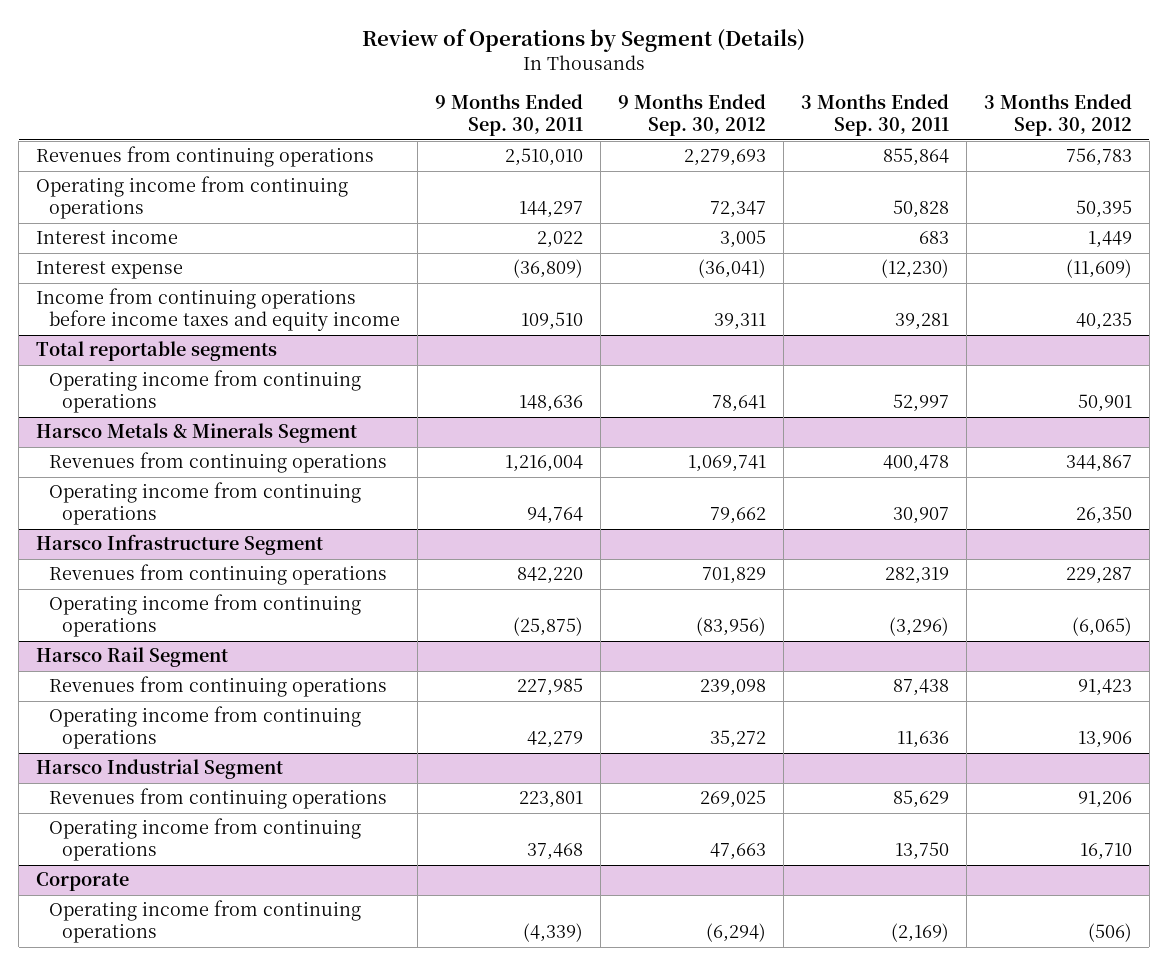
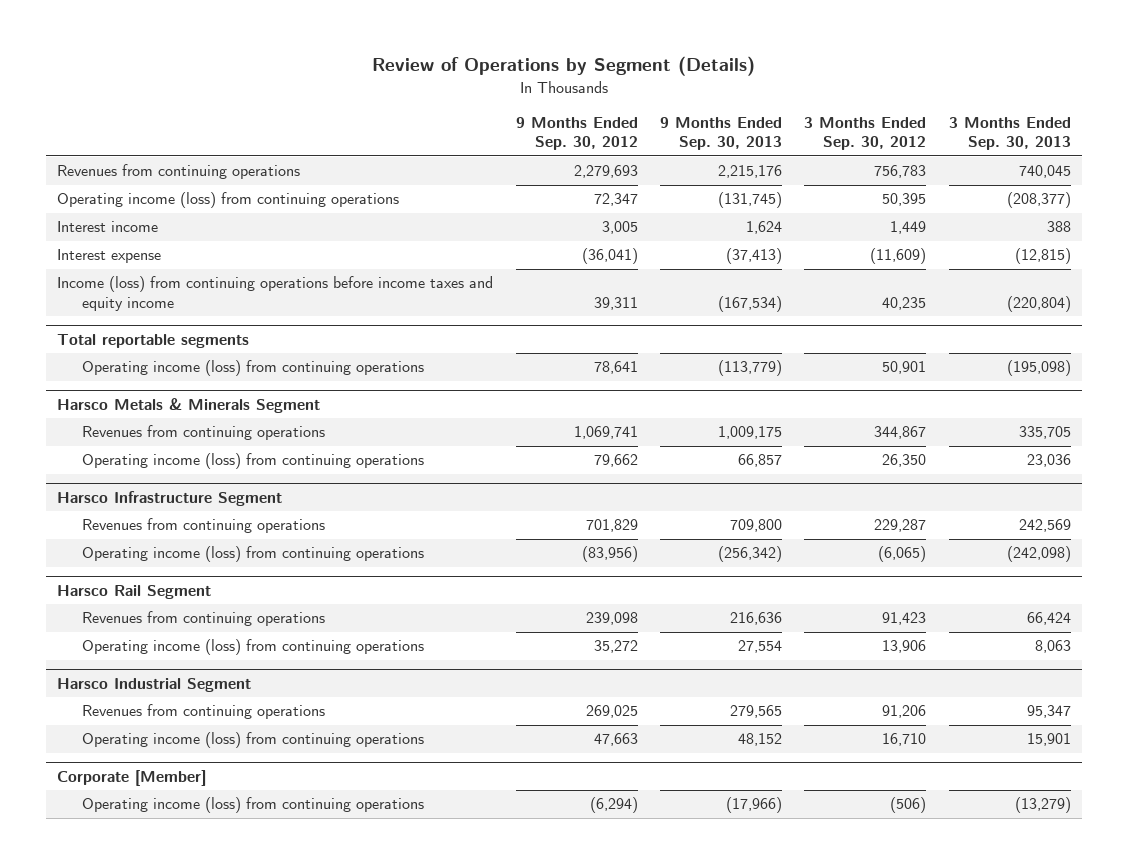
- | 9 Months Ended Sep. 30, 2011 | 9 Months Ended Sep. 30, 2012 | 3 Months Ended Sep. 30, 2011 | 3 Months Ended Sep. 30, 2012
+ | 9 Months Ended Sep. 30, 2012 | 9 Months Ended Sep. 30, 2013 | 3 Months Ended Sep. 30, 2012 | 3 Months Ended Sep. 30, 2013
- Operating income from continuing operations | 144,297 | 72,347 | 50,828 | 50,395
+ Operating income (loss) from continuing operations | 72,347 | (131,745) | 50,395 | (208,377)
- Income from continuing operations before income taxes and equity income | 109,510 | 39,311 | 39,281 | 40,235
+ Income (loss) from continuing operations before income taxes and equity income | 39,311 | (167,534) | 40,235 | (220,804)
@ Total reportable segments
- Operating income from continuing operations | 148,636 | 78,641 | 52,997 | 50,901
+ Operating income (loss) from continuing operations | 78,641 | (113,779) | 50,901 | (195,098)
@ Harsco Metals & Minerals Segment
- Operating income from continuing operations | 94,764 | 79,662 | 30,907 | 26,350
+ Operating income (loss) from continuing operations | 79,662 | 66,857 | 26,350 | 23,036
@ Harsco Infrastructure Segment
- Operating income from continuing operations | (25,875) | (83,956) | (3,296) | (6,065)
+ Operating income (loss) from continuing operations | (83,956) | (256,342) | (6,065) | (242,098)
@ Harsco Rail Segment
- Operating income from continuing operations | 42,279 | 35,272 | 11,636 | 13,906
+ Operating income (loss) from continuing operations | 35,272 | 27,554 | 13,906 | 8,063
@ Harsco Industrial Segment
- Operating income from continuing operations | 37,468 | 47,663 | 13,750 | 16,710
- Corporate
- Operating income from continuing operations | (4,339) | (6,294) | (2,169) | (506)
@ Harsco Industrial Segment
+ Operating income (loss) from continuing operations | 47,663 | 48,152 | 16,710 | 15,901
+ Corporate [Member]
+ Operating income (loss) from continuing operations | (6,294) | (17,966) | (506) | (13,279)

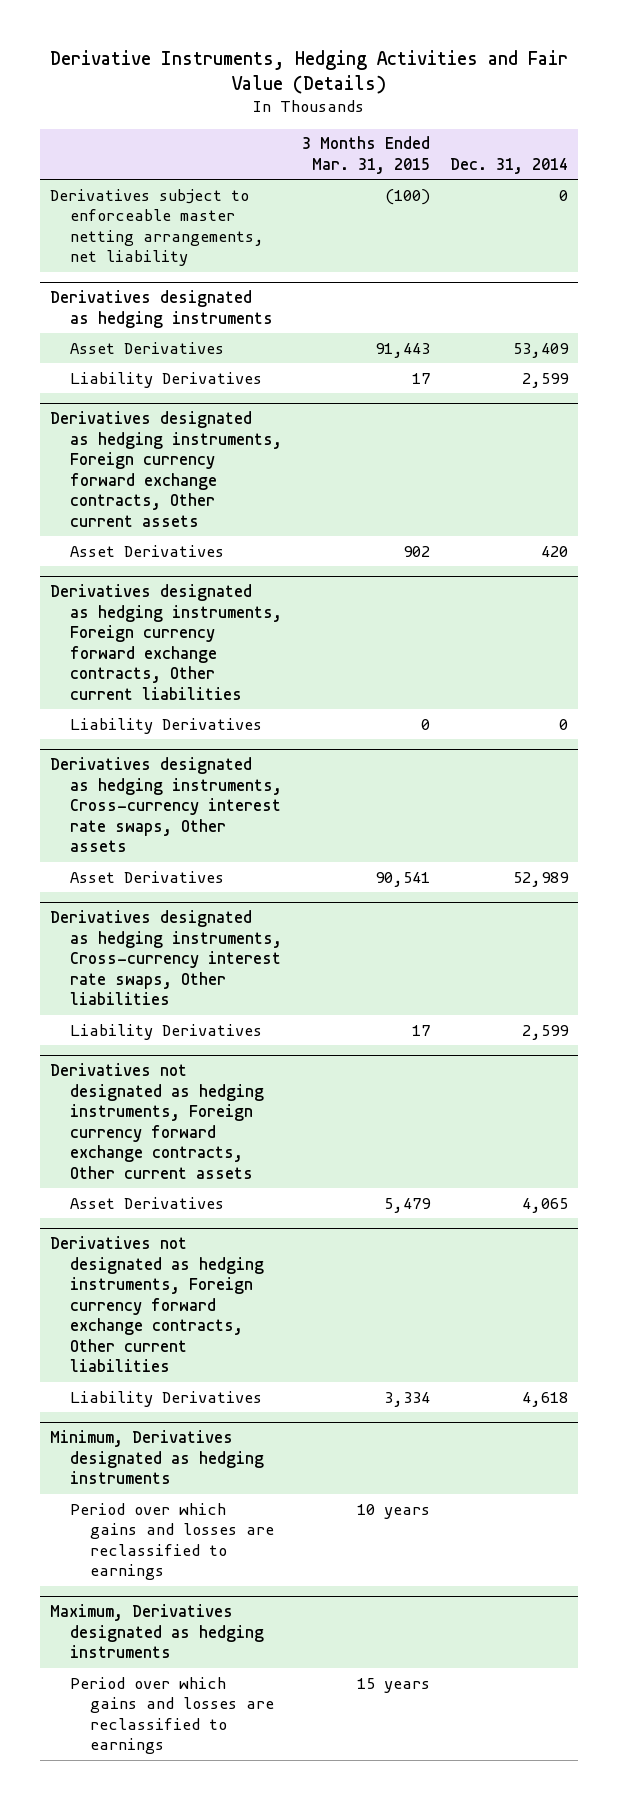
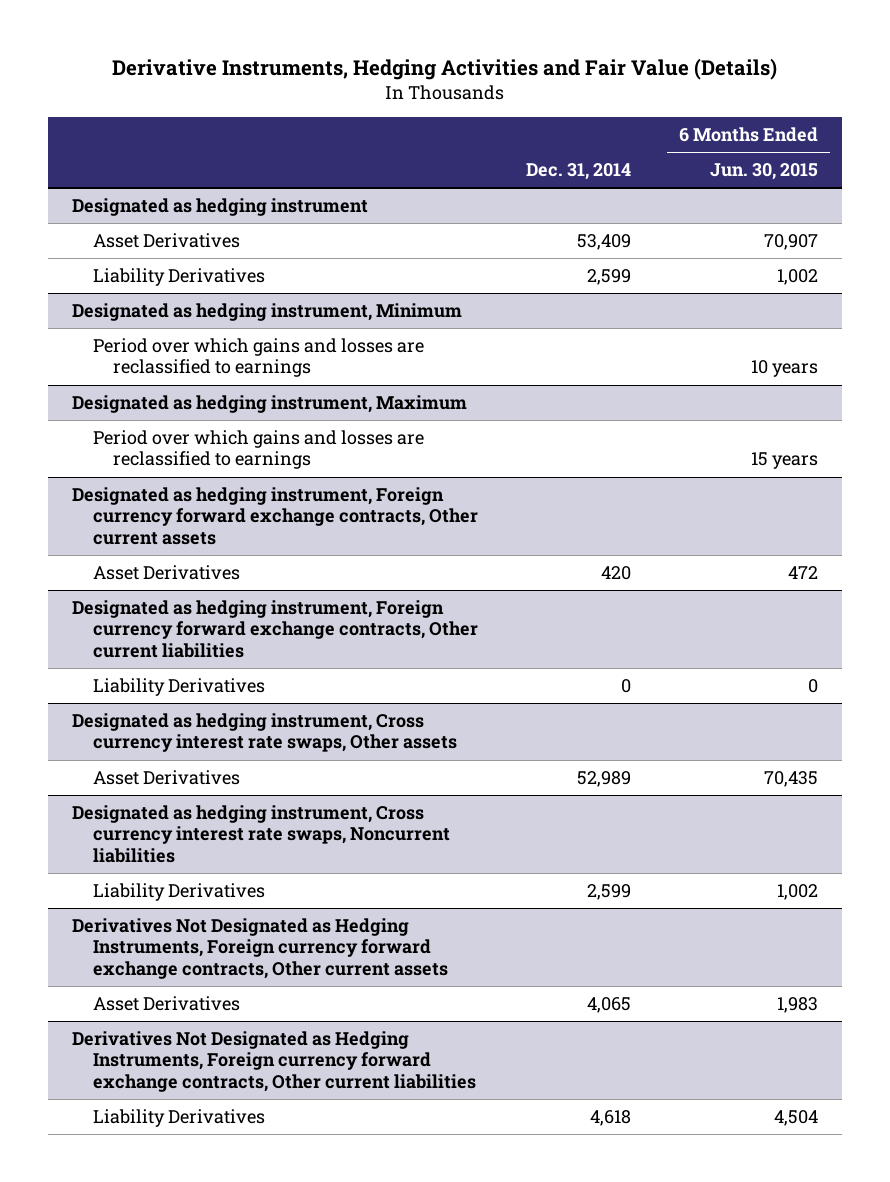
- | 3 Months Ended Mar. 31, 2015 | Dec. 31, 2014
+ | Dec. 31, 2014 | 6 Months Ended Jun. 30, 2015
- Derivatives subject to enforceable master netting arrangements, net liability | (100) | 0
- Derivatives designated as hedging instruments
+ Designated as hedging instrument
- Derivatives designated as hedging instruments, Foreign currency forward exchange contracts, Other current assets
+ Designated as hedging instrument, Minimum
+ Period over which gains and losses are reclassified to earnings | | 10 years
+ Designated as hedging instrument, Maximum
+ Period over which gains and losses are reclassified to earnings | | 15 years
+ Designated as hedging instrument, Foreign currency forward exchange contracts, Other current assets
- Derivatives designated as hedging instruments, Foreign currency forward exchange contracts, Other current liabilities
+ Designated as hedging instrument, Foreign currency forward exchange contracts, Other current liabilities
- Derivatives designated as hedging instruments, Cross-currency interest rate swaps, Other assets
+ Designated as hedging instrument, Cross currency interest rate swaps, Other assets
- Derivatives designated as hedging instruments, Cross-currency interest rate swaps, Other liabilities
+ Designated as hedging instrument, Cross currency interest rate swaps, Noncurrent liabilities
- Derivatives not designated as hedging instruments, Foreign currency forward exchange contracts, Other current assets
+ Derivatives Not Designated as Hedging Instruments, Foreign currency forward exchange contracts, Other current assets
- Derivatives not designated as hedging instruments, Foreign currency forward exchange contracts, Other current liabilities
+ Derivatives Not Designated as Hedging Instruments, Foreign currency forward exchange contracts, Other current liabilities
- Minimum, Derivatives designated as hedging instruments
- Period over which gains and losses are reclassified to earnings | 10 years |
- Maximum, Derivatives designated as hedging instruments
- Period over which gains and losses are reclassified to earnings | 15 years |

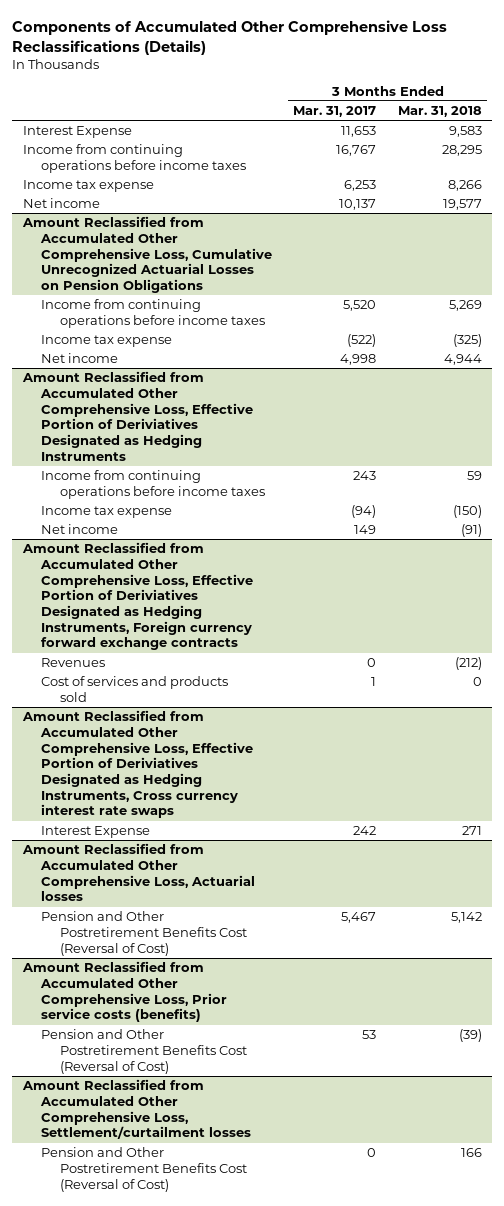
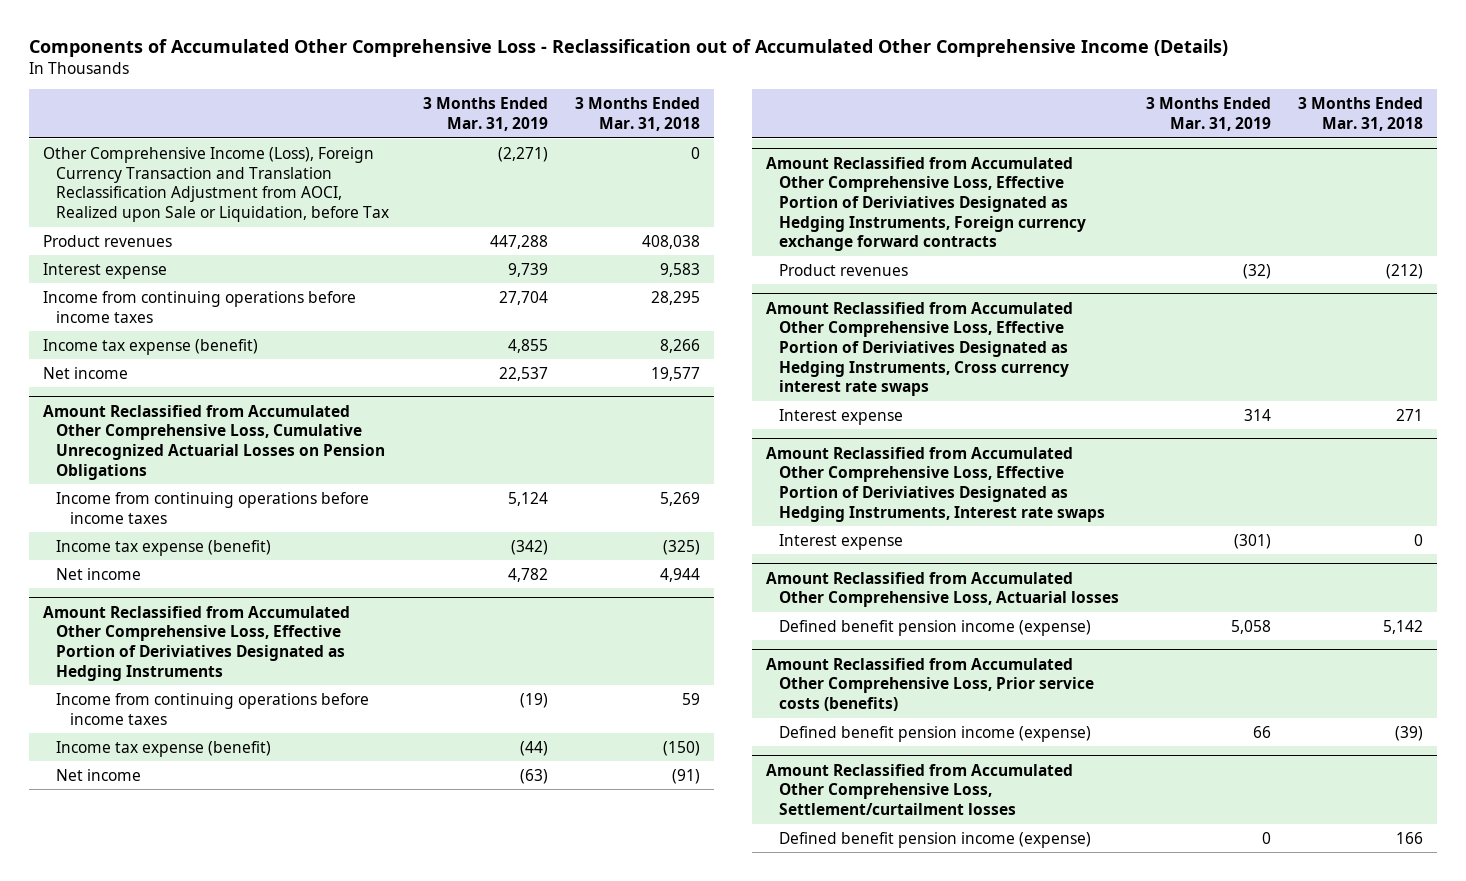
- Components of Accumulated Other Comprehensive Loss Reclassifications (Details)
+ Components of Accumulated Other Comprehensive Loss - Reclassification out of Accumulated Other Comprehensive Income (Details)
- | 3 Months Ended Mar. 31, 2017 | 3 Months Ended Mar. 31, 2018
+ | 3 Months Ended Mar. 31, 2019 | 3 Months Ended Mar. 31, 2018
- Interest Expense | 11,653 | 9,583
+ Other Comprehensive Income (Loss), Foreign Currency Transaction and Translation Reclassification Adjustment from AOCI, Realized upon Sale or Liquidation, before Tax | (2,271) | 0
+ Product revenues | 447,288 | 408,038
+ Interest expense | 9,739 | 9,583
- Income tax expense | 6,253 | 8,266
+ Income tax expense (benefit) | 4,855 | 8,266
@ Amount Reclassified from Accumulated Other Comprehensive Loss, Cumulative Unrecognized Actuarial Losses on Pension Obligations
- Income tax expense | (522) | (325)
+ Income tax expense (benefit) | (342) | (325)
@ Amount Reclassified from Accumulated Other Comprehensive Loss, Effective Portion of Deriviatives Designated as Hedging Instruments
- Income tax expense | (94) | (150)
+ Income tax expense (benefit) | (44) | (150)
- Amount Reclassified from Accumulated Other Comprehensive Loss, Effective Portion of Deriviatives Designated as Hedging Instruments, Foreign currency forward exchange contracts
- Revenues | 0 | (212)
- Cost of services and products sold | 1 | 0
+ Amount Reclassified from Accumulated Other Comprehensive Loss, Effective Portion of Deriviatives Designated as Hedging Instruments, Foreign currency exchange forward contracts
+ Product revenues | (32) | (212)
@ Amount Reclassified from Accumulated Other Comprehensive Loss, Effective Portion of Deriviatives Designated as Hedging Instruments, Cross currency interest rate swaps
- Interest Expense | 242 | 271
+ Interest expense | 314 | 271
+ Amount Reclassified from Accumulated Other Comprehensive Loss, Effective Portion of Deriviatives Designated as Hedging Instruments, Interest rate swaps
+ Interest expense | (301) | 0
@ Amount Reclassified from Accumulated Other Comprehensive Loss, Actuarial losses
- Pension and Other Postretirement Benefits Cost (Reversal of Cost) | 5,467 | 5,142
+ Defined benefit pension income (expense) | 5,058 | 5,142
@ Amount Reclassified from Accumulated Other Comprehensive Loss, Prior service costs (benefits)
- Pension and Other Postretirement Benefits Cost (Reversal of Cost) | 53 | (39)
+ Defined benefit pension income (expense) | 66 | (39)
@ Amount Reclassified from Accumulated Other Comprehensive Loss, Settlement/curtailment losses
- Pension and Other Postretirement Benefits Cost (Reversal of Cost) | 0 | 166
+ Defined benefit pension income (expense) | 0 | 166

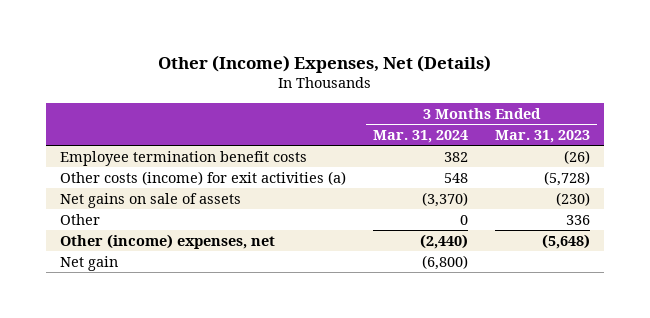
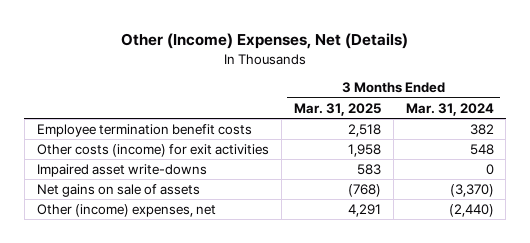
- | 3 Months Ended Mar. 31, 2024 | 3 Months Ended Mar. 31, 2023
+ | 3 Months Ended Mar. 31, 2025 | 3 Months Ended Mar. 31, 2024
- Other costs (income) for exit activities (a) | 548 | (5,728)
+ Other costs (income) for exit activities | 1,958 | 548
+ Impaired asset write-downs | 583 | 0
- Other | 0 | 336
- Net gain | (6,800) |

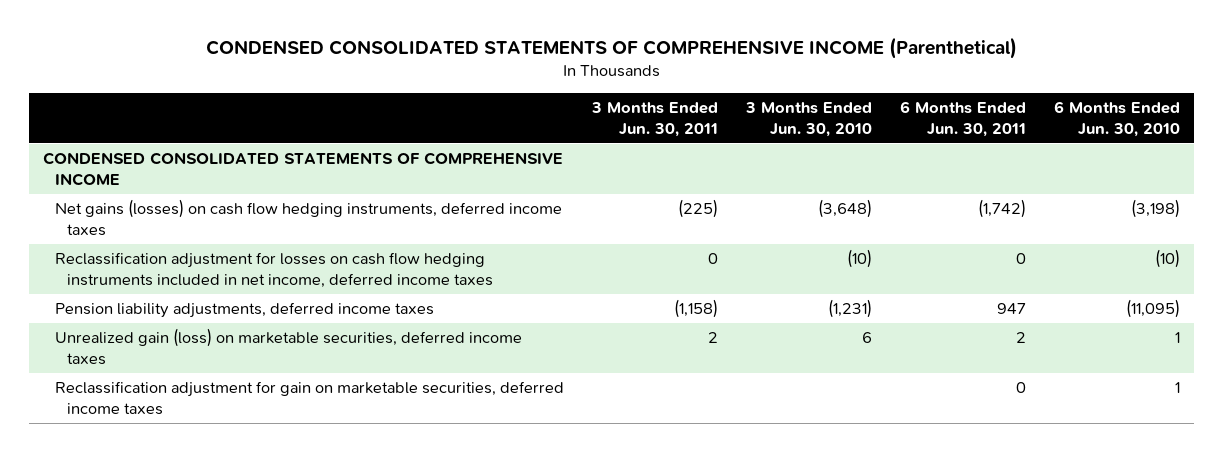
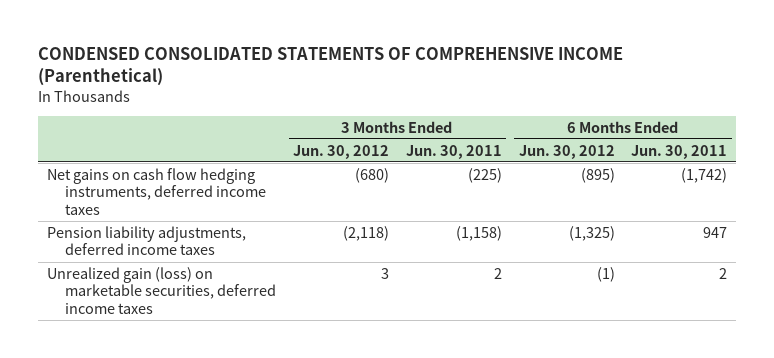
- | 3 Months Ended Jun. 30, 2011 | 3 Months Ended Jun. 30, 2010 | 6 Months Ended Jun. 30, 2011 | 6 Months Ended Jun. 30, 2010
+ | 3 Months Ended Jun. 30, 2012 | 3 Months Ended Jun. 30, 2011 | 6 Months Ended Jun. 30, 2012 | 6 Months Ended Jun. 30, 2011
- CONDENSED CONSOLIDATED STATEMENTS OF COMPREHENSIVE INCOME
- Net gains (losses) on cash flow hedging instruments, deferred income taxes | (225) | (3,648) | (1,742) | (3,198)
- Reclassification adjustment for losses on cash flow hedging instruments included in net income, deferred income taxes | 0 | (10) | 0 | (10)
+ Net gains on cash flow hedging instruments, deferred income taxes | (680) | (225) | (895) | (1,742)
- Reclassification adjustment for gain on marketable securities, deferred income taxes | | | 0 | 1

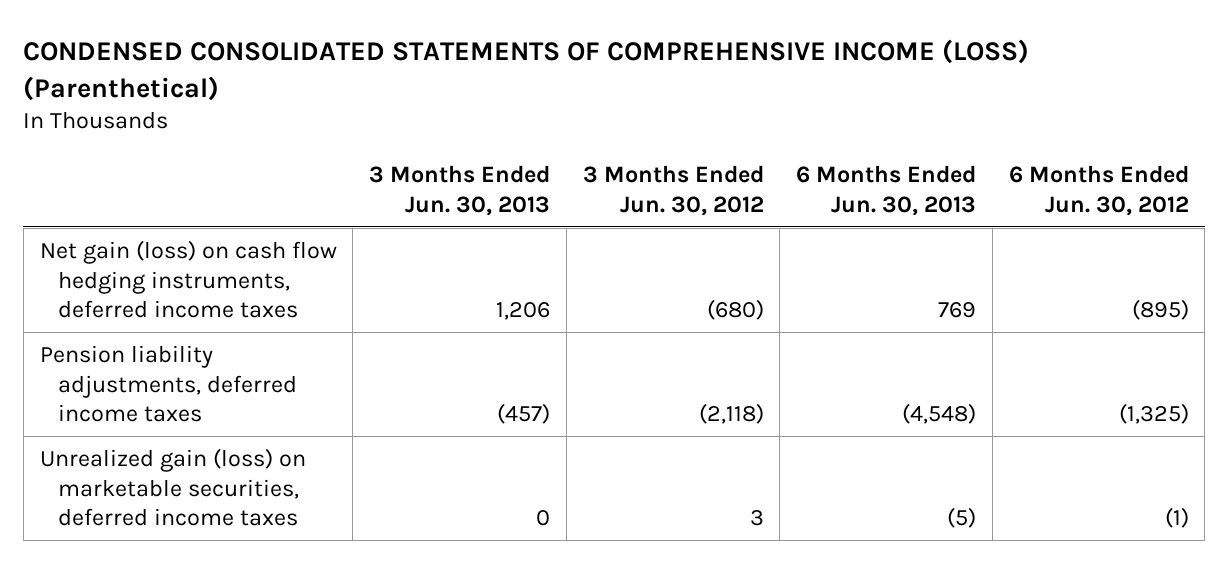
- CONDENSED CONSOLIDATED STATEMENTS OF COMPREHENSIVE INCOME (Parenthetical)
+ CONDENSED CONSOLIDATED STATEMENTS OF COMPREHENSIVE INCOME (LOSS) (Parenthetical)
- | 3 Months Ended Jun. 30, 2012 | 3 Months Ended Jun. 30, 2011 | 6 Months Ended Jun. 30, 2012 | 6 Months Ended Jun. 30, 2011
+ | 3 Months Ended Jun. 30, 2013 | 3 Months Ended Jun. 30, 2012 | 6 Months Ended Jun. 30, 2013 | 6 Months Ended Jun. 30, 2012
- Net gains on cash flow hedging instruments, deferred income taxes | (680) | (225) | (895) | (1,742)
+ Net gain (loss) on cash flow hedging instruments, deferred income taxes | 1,206 | (680) | 769 | (895)

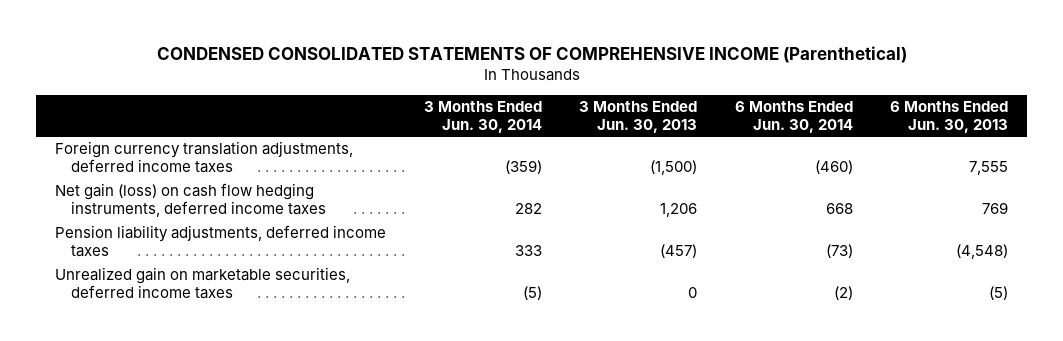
- CONDENSED CONSOLIDATED STATEMENTS OF COMPREHENSIVE INCOME (LOSS) (Parenthetical)
+ CONDENSED CONSOLIDATED STATEMENTS OF COMPREHENSIVE INCOME (Parenthetical)
- | 3 Months Ended Jun. 30, 2013 | 3 Months Ended Jun. 30, 2012 | 6 Months Ended Jun. 30, 2013 | 6 Months Ended Jun. 30, 2012
+ | 3 Months Ended Jun. 30, 2014 | 3 Months Ended Jun. 30, 2013 | 6 Months Ended Jun. 30, 2014 | 6 Months Ended Jun. 30, 2013
+ Foreign currency translation adjustments, deferred income taxes | (359) | (1,500) | (460) | 7,555
- Unrealized gain (loss) on marketable securities, deferred income taxes | 0 | 3 | (5) | (1)
+ Unrealized gain on marketable securities, deferred income taxes | (5) | 0 | (2) | (5)

